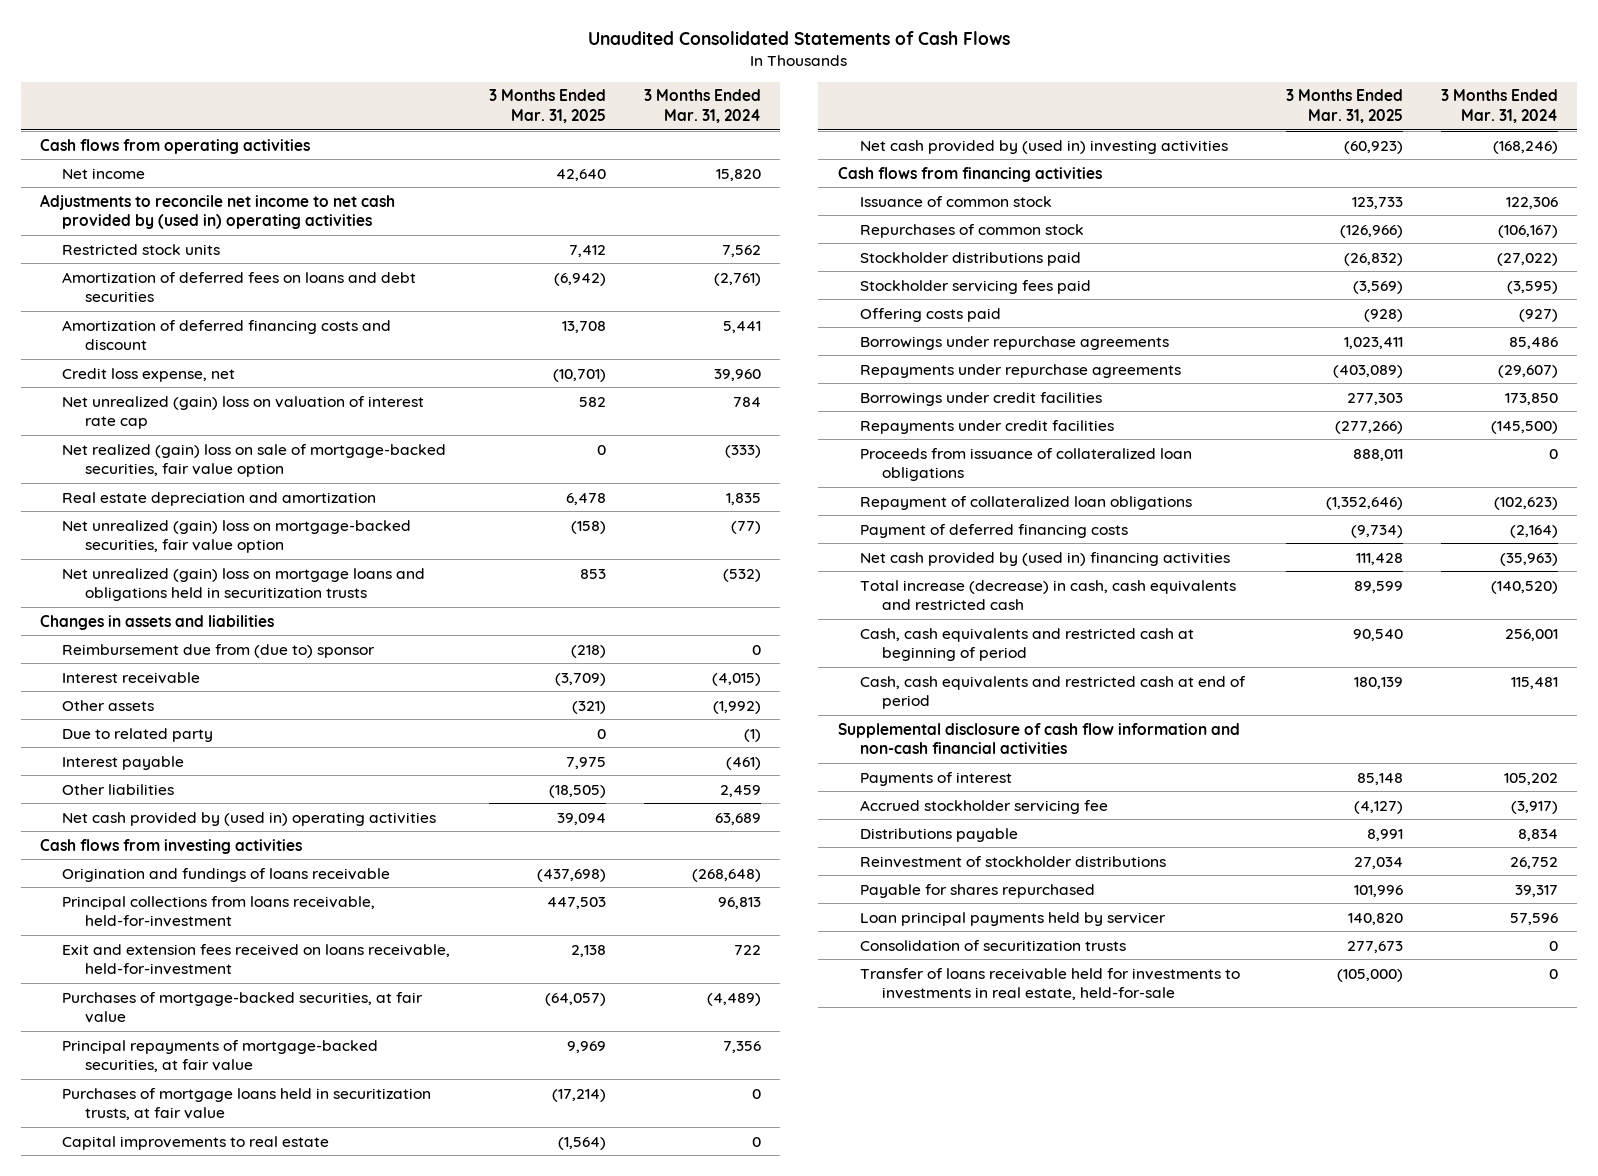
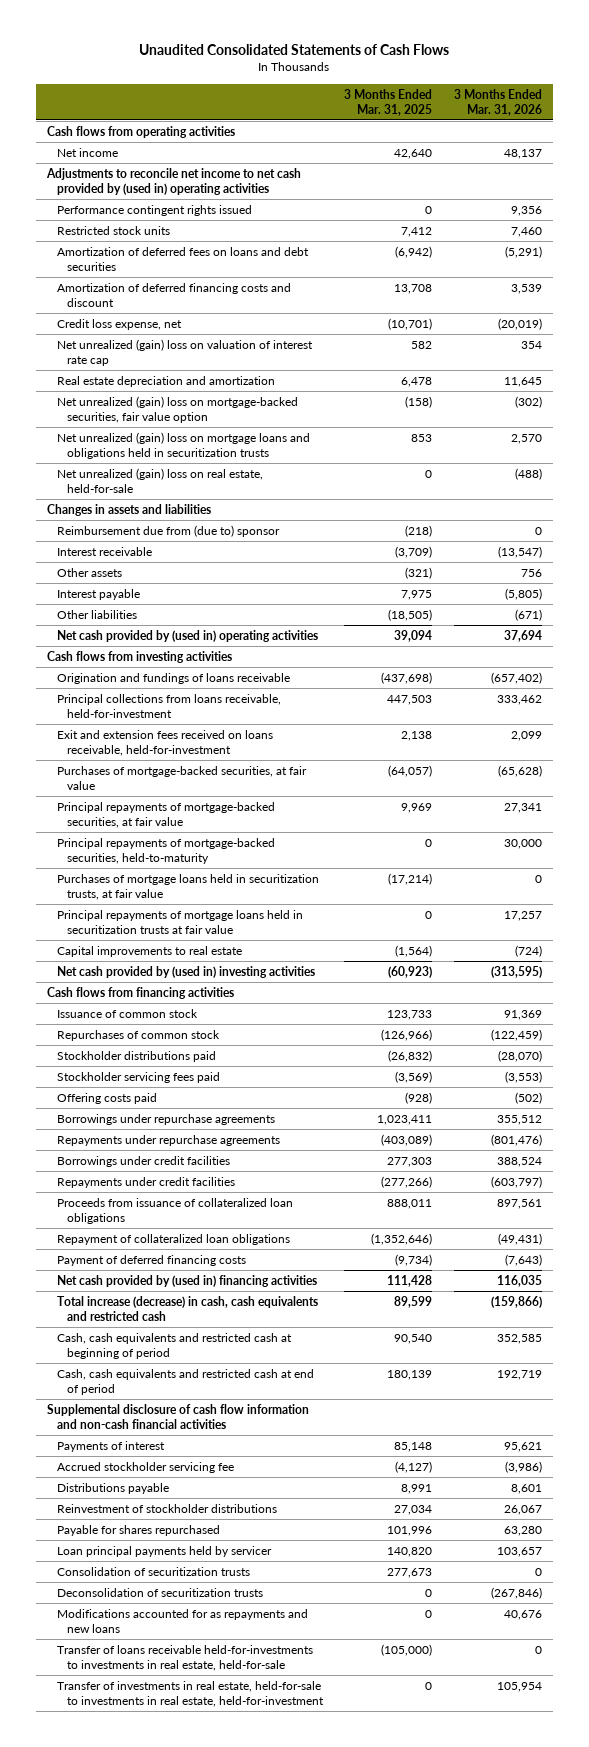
- | 3 Months Ended Mar. 31, 2025 | 3 Months Ended Mar. 31, 2024
+ | 3 Months Ended Mar. 31, 2025 | 3 Months Ended Mar. 31, 2026
+ Performance contingent rights issued | 0 | 9,356
- Net realized (gain) loss on sale of mortgage-backed securities, fair value option | 0 | (333)
+ Net unrealized (gain) loss on real estate, held-for-sale | 0 | (488)
- Due to related party | 0 | (1)
+ Principal repayments of mortgage-backed securities, held-to-maturity | 0 | 30,000
+ Principal repayments of mortgage loans held in securitization trusts at fair value | 0 | 17,257
- Transfer of loans receivable held for investments to investments in real estate, held-for-sale | (105,000) | 0
+ Deconsolidation of securitization trusts | 0 | (267,846)
+ Modifications accounted for as repayments and new loans | 0 | 40,676
+ Transfer of loans receivable held-for-investments to investments in real estate, held-for-sale | (105,000) | 0
+ Transfer of investments in real estate, held-for-sale to investments in real estate, held-for-investment | 0 | 105,954

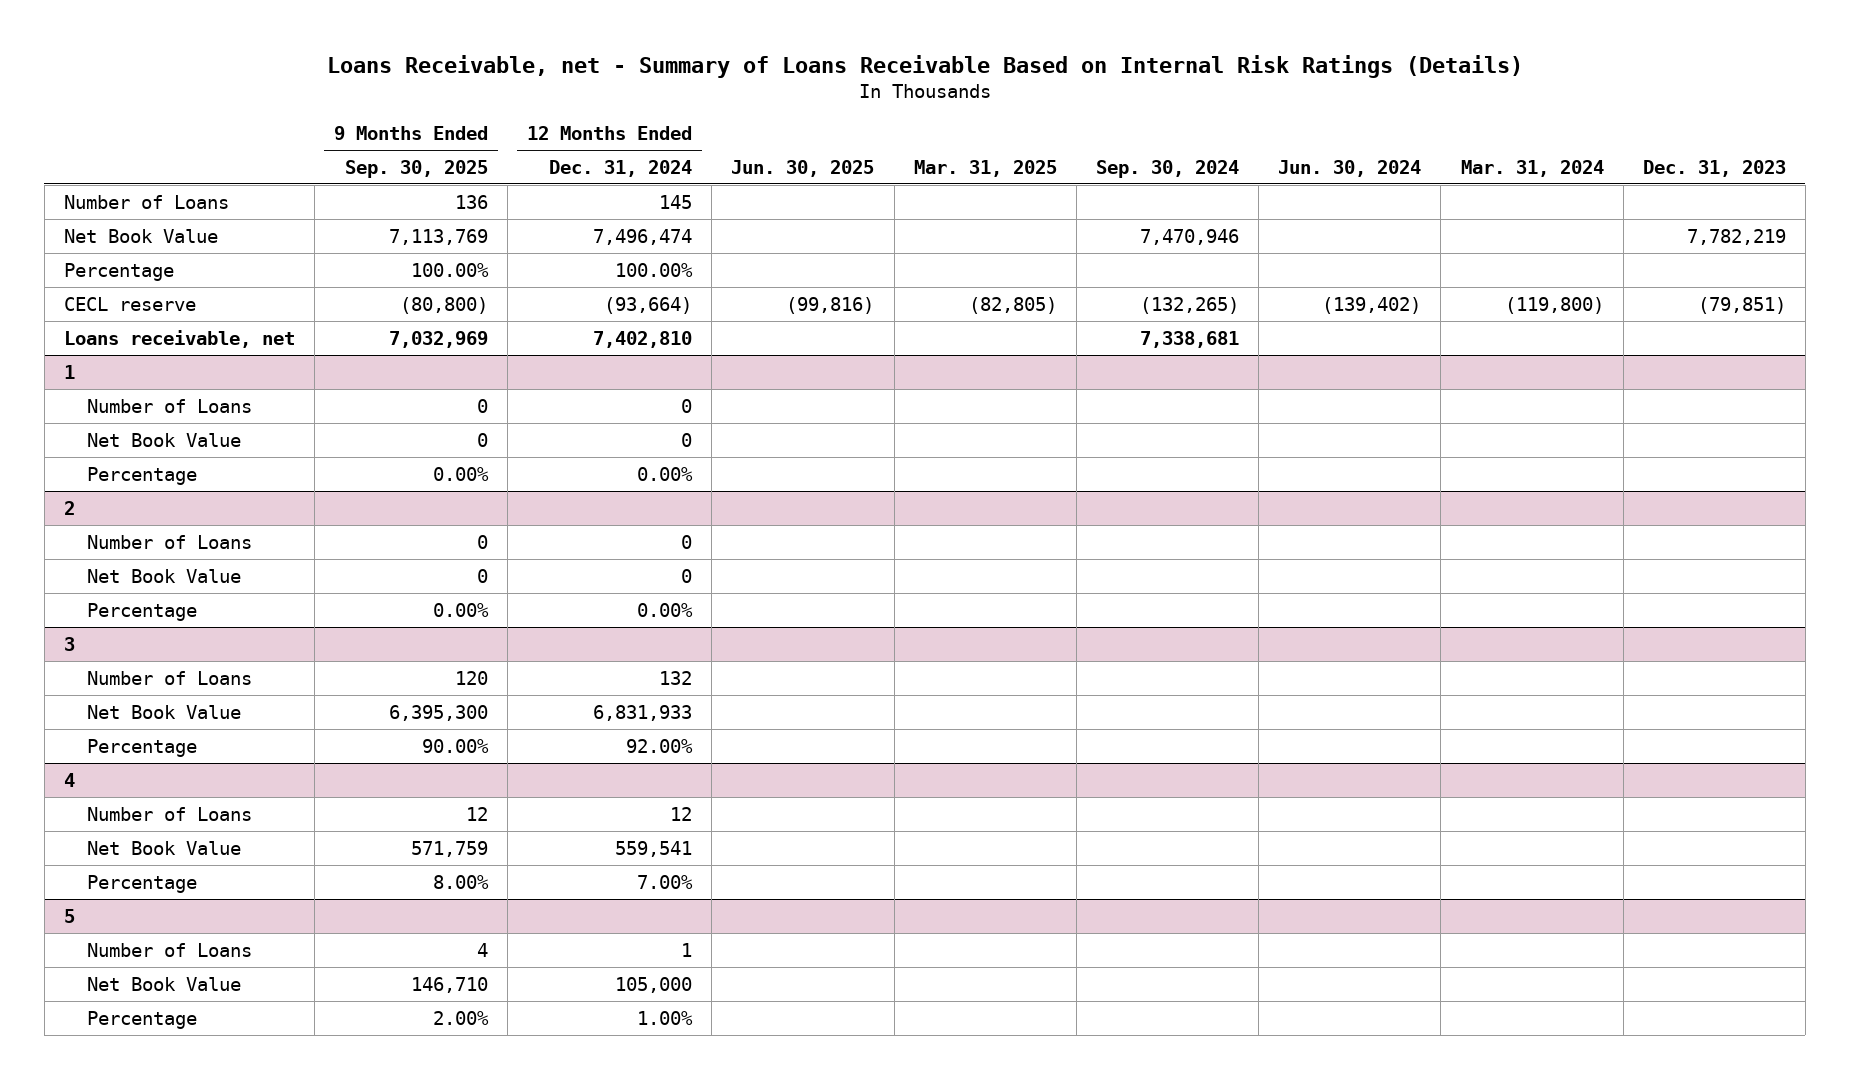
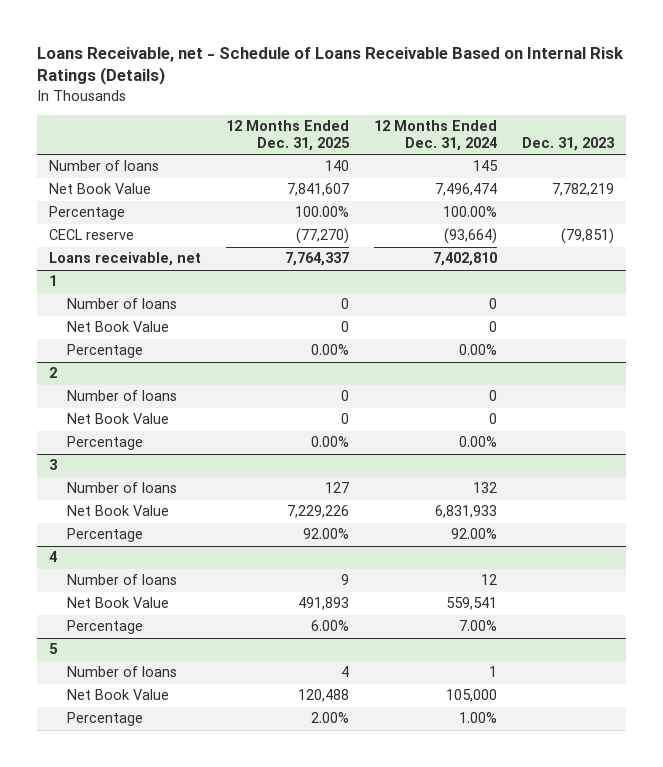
- Loans Receivable, net - Summary of Loans Receivable Based on Internal Risk Ratings (Details)
+ Loans Receivable, net - Schedule of Loans Receivable Based on Internal Risk Ratings (Details)
- | 9 Months Ended Sep. 30, 2025 | 12 Months Ended Dec. 31, 2024 | Jun. 30, 2025 | Mar. 31, 2025 | Sep. 30, 2024 | Jun. 30, 2024 | Mar. 31, 2024 | Dec. 31, 2023
+ | 12 Months Ended Dec. 31, 2025 | 12 Months Ended Dec. 31, 2024 | Dec. 31, 2023
- Number of Loans | 136 | 145 | | | | | |
+ Number of loans | 140 | 145 |
@ 1
- Number of Loans | 0 | 0 | | | | | |
+ Number of loans | 0 | 0 |
@ 2
- Number of Loans | 0 | 0 | | | | | |
+ Number of loans | 0 | 0 |
@ 3
- Number of Loans | 120 | 132 | | | | | |
+ Number of loans | 127 | 132 |
@ 4
- Number of Loans | 12 | 12 | | | | | |
+ Number of loans | 9 | 12 |
@ 5
- Number of Loans | 4 | 1 | | | | | |
+ Number of loans | 4 | 1 |

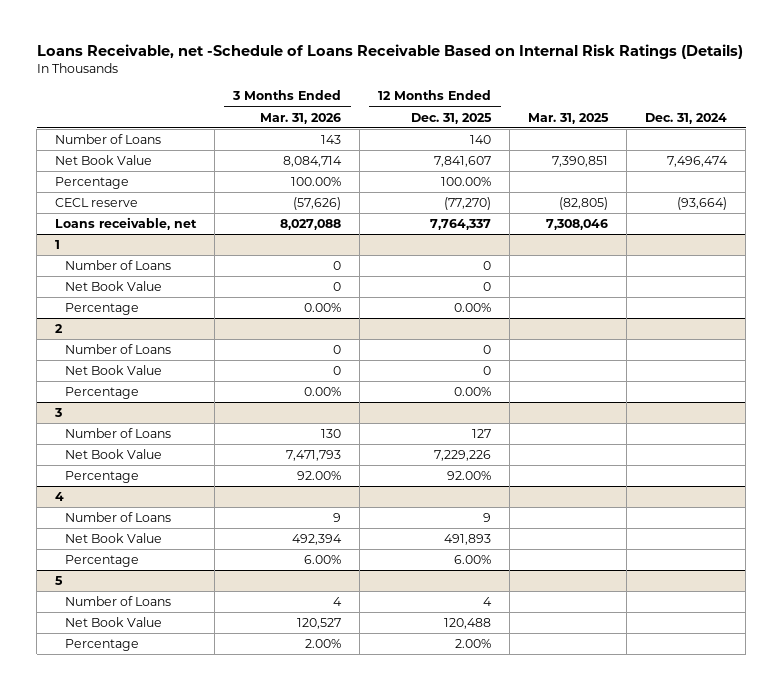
- Loans Receivable, net - Schedule of Loans Receivable Based on Internal Risk Ratings (Details)
+ Loans Receivable, net -Schedule of Loans Receivable Based on Internal Risk Ratings (Details)
- | 12 Months Ended Dec. 31, 2025 | 12 Months Ended Dec. 31, 2024 | Dec. 31, 2023
+ | 3 Months Ended Mar. 31, 2026 | 12 Months Ended Dec. 31, 2025 | Mar. 31, 2025 | Dec. 31, 2024
- Number of loans | 140 | 145 |
+ Number of Loans | 143 | 140 | |
@ 1
- Number of loans | 0 | 0 |
+ Number of Loans | 0 | 0 | |
@ 2
- Number of loans | 0 | 0 |
+ Number of Loans | 0 | 0 | |
@ 3
- Number of loans | 127 | 132 |
+ Number of Loans | 130 | 127 | |
@ 4
- Number of loans | 9 | 12 |
+ Number of Loans | 9 | 9 | |
@ 5
- Number of loans | 4 | 1 |
+ Number of Loans | 4 | 4 | |

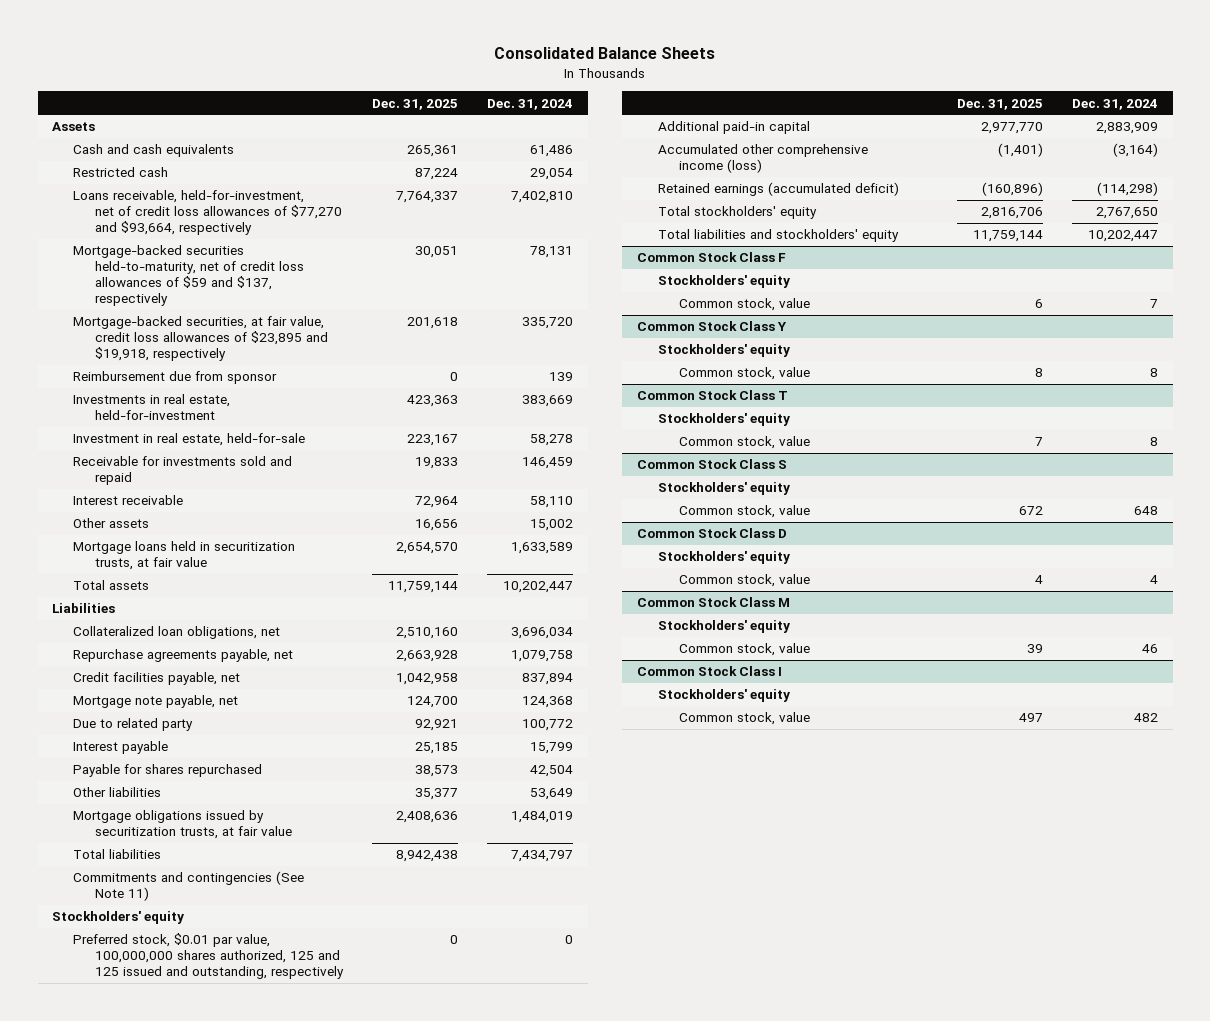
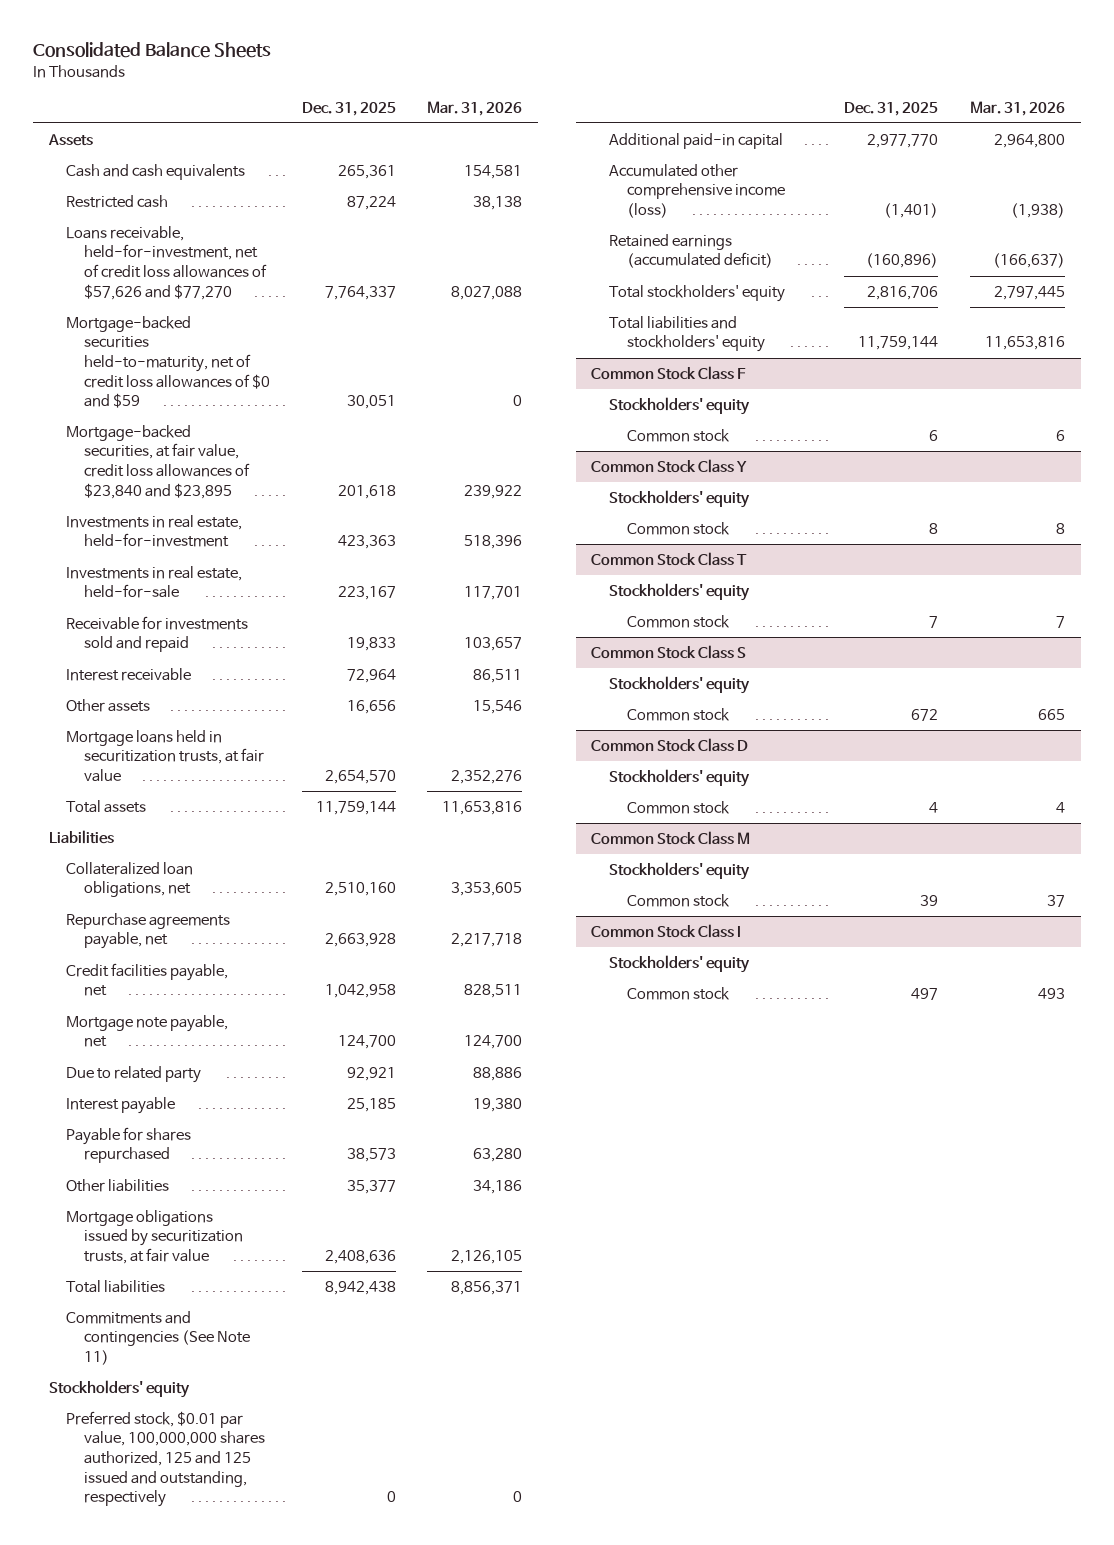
- | Dec. 31, 2025 | Dec. 31, 2024
+ | Dec. 31, 2025 | Mar. 31, 2026
- Loans receivable, held-for-investment, net of credit loss allowances of $77,270 and $93,664, respectively | 7,764,337 | 7,402,810
- Mortgage-backed securities held-to-maturity, net of credit loss allowances of $59 and $137, respectively | 30,051 | 78,131
- Mortgage-backed securities, at fair value, credit loss allowances of $23,895 and $19,918, respectively | 201,618 | 335,720
- Reimbursement due from sponsor | 0 | 139
+ Loans receivable, held-for-investment, net of credit loss allowances of $57,626 and $77,270 | 7,764,337 | 8,027,088
+ Mortgage-backed securities held-to-maturity, net of credit loss allowances of $0 and $59 | 30,051 | 0
+ Mortgage-backed securities, at fair value, credit loss allowances of $23,840 and $23,895 | 201,618 | 239,922
- Investment in real estate, held-for-sale | 223,167 | 58,278
+ Investments in real estate, held-for-sale | 223,167 | 117,701
@ Common Stock Class F
- Common stock, value | 6 | 7
+ Common stock | 6 | 6
@ Common Stock Class Y
- Common stock, value | 8 | 8
+ Common stock | 8 | 8
@ Common Stock Class T
- Common stock, value | 7 | 8
+ Common stock | 7 | 7
@ Common Stock Class S
- Common stock, value | 672 | 648
+ Common stock | 672 | 665
@ Common Stock Class D
- Common stock, value | 4 | 4
+ Common stock | 4 | 4
@ Common Stock Class M
- Common stock, value | 39 | 46
+ Common stock | 39 | 37
@ Common Stock Class I
- Common stock, value | 497 | 482
+ Common stock | 497 | 493

